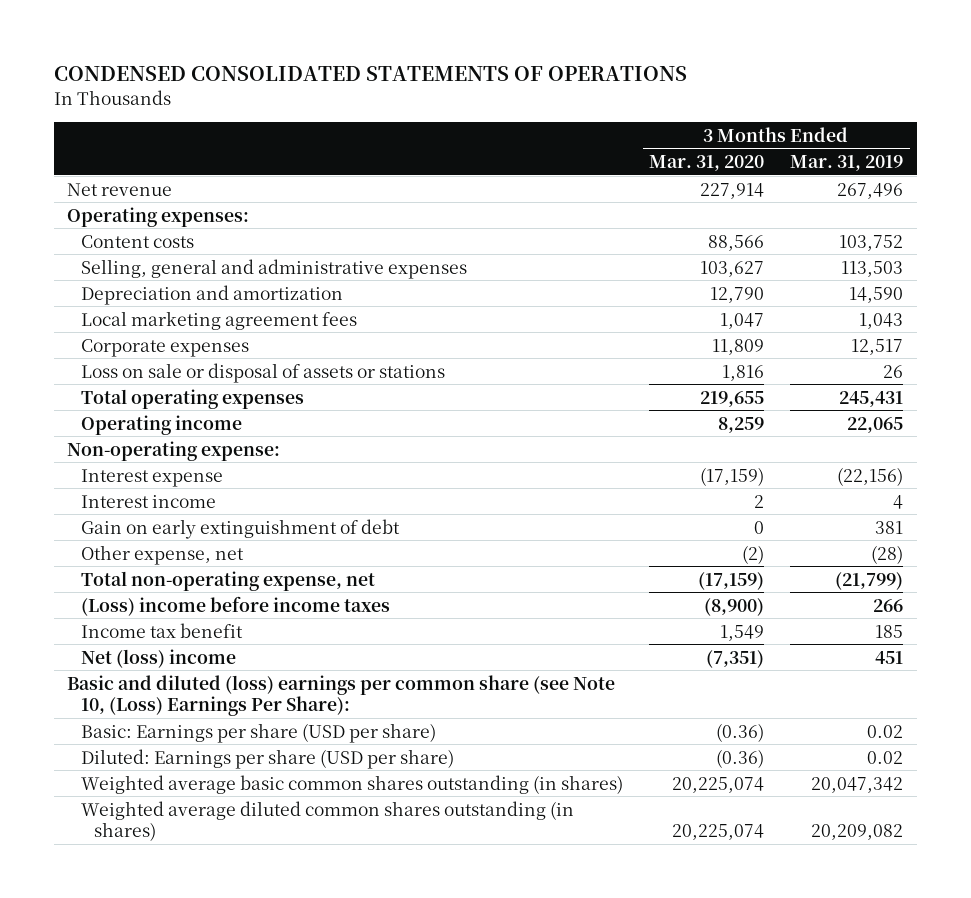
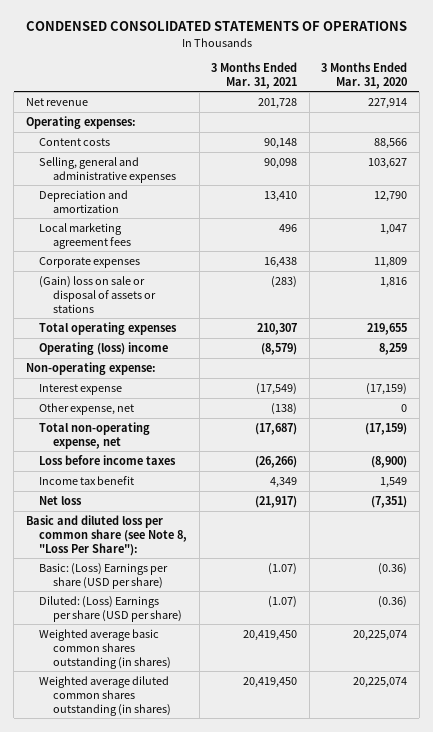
- | 3 Months Ended Mar. 31, 2020 | 3 Months Ended Mar. 31, 2019
+ | 3 Months Ended Mar. 31, 2021 | 3 Months Ended Mar. 31, 2020
- Loss on sale or disposal of assets or stations | 1,816 | 26
+ (Gain) loss on sale or disposal of assets or stations | (283) | 1,816
- Operating income | 8,259 | 22,065
+ Operating (loss) income | (8,579) | 8,259
- Interest income | 2 | 4
- Gain on early extinguishment of debt | 0 | 381
- Other expense, net | (2) | (28)
+ Other expense, net | (138) | 0
- (Loss) income before income taxes | (8,900) | 266
+ Loss before income taxes | (26,266) | (8,900)
- Net (loss) income | (7,351) | 451
- Basic and diluted (loss) earnings per common share (see Note 10, (Loss) Earnings Per Share):
- Basic: Earnings per share (USD per share) | (0.36) | 0.02
- Diluted: Earnings per share (USD per share) | (0.36) | 0.02
+ Net loss | (21,917) | (7,351)
+ Basic and diluted loss per common share (see Note 8, "Loss Per Share"):
+ Basic: (Loss) Earnings per share (USD per share) | (1.07) | (0.36)
+ Diluted: (Loss) Earnings per share (USD per share) | (1.07) | (0.36)

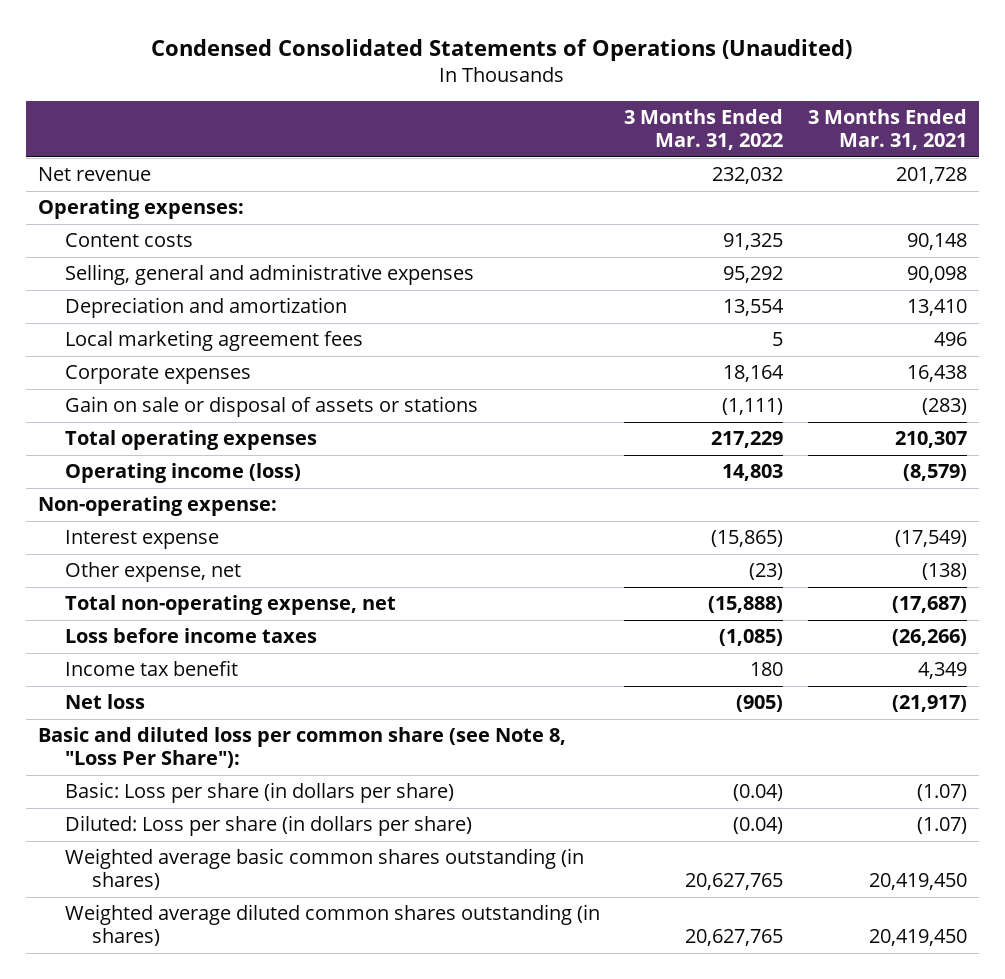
- CONDENSED CONSOLIDATED STATEMENTS OF OPERATIONS
+ Condensed Consolidated Statements of Operations (Unaudited)
- | 3 Months Ended Mar. 31, 2021 | 3 Months Ended Mar. 31, 2020
+ | 3 Months Ended Mar. 31, 2022 | 3 Months Ended Mar. 31, 2021
- (Gain) loss on sale or disposal of assets or stations | (283) | 1,816
+ Gain on sale or disposal of assets or stations | (1,111) | (283)
- Operating (loss) income | (8,579) | 8,259
+ Operating income (loss) | 14,803 | (8,579)
- Basic: (Loss) Earnings per share (USD per share) | (1.07) | (0.36)
- Diluted: (Loss) Earnings per share (USD per share) | (1.07) | (0.36)
+ Basic: Loss per share (in dollars per share) | (0.04) | (1.07)
+ Diluted: Loss per share (in dollars per share) | (0.04) | (1.07)

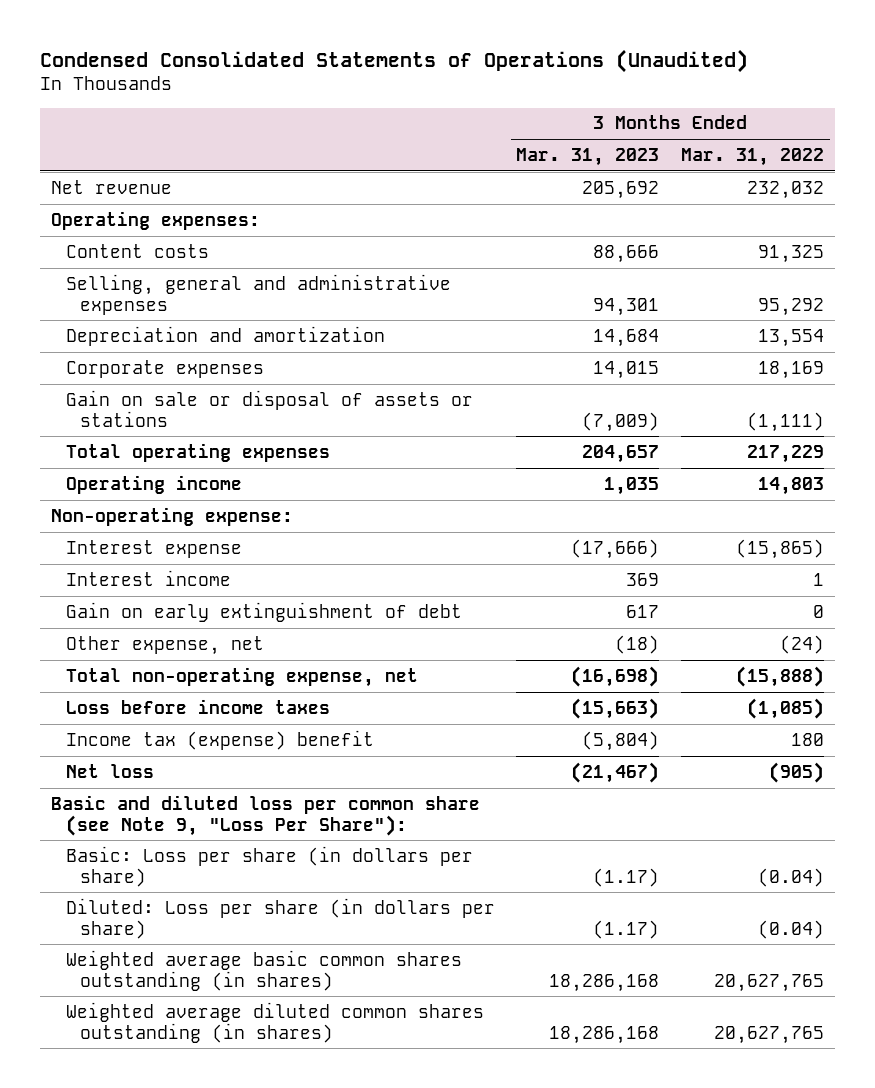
- | 3 Months Ended Mar. 31, 2022 | 3 Months Ended Mar. 31, 2021
+ | 3 Months Ended Mar. 31, 2023 | 3 Months Ended Mar. 31, 2022
- Local marketing agreement fees | 5 | 496
- Corporate expenses | 18,164 | 16,438
+ Corporate expenses | 14,015 | 18,169
- Operating income (loss) | 14,803 | (8,579)
+ Operating income | 1,035 | 14,803
- Other expense, net | (23) | (138)
+ Interest income | 369 | 1
+ Gain on early extinguishment of debt | 617 | 0
+ Other expense, net | (18) | (24)
- Income tax benefit | 180 | 4,349
+ Income tax (expense) benefit | (5,804) | 180
- Basic and diluted loss per common share (see Note 8, "Loss Per Share"):
+ Basic and diluted loss per common share (see Note 9, "Loss Per Share"):

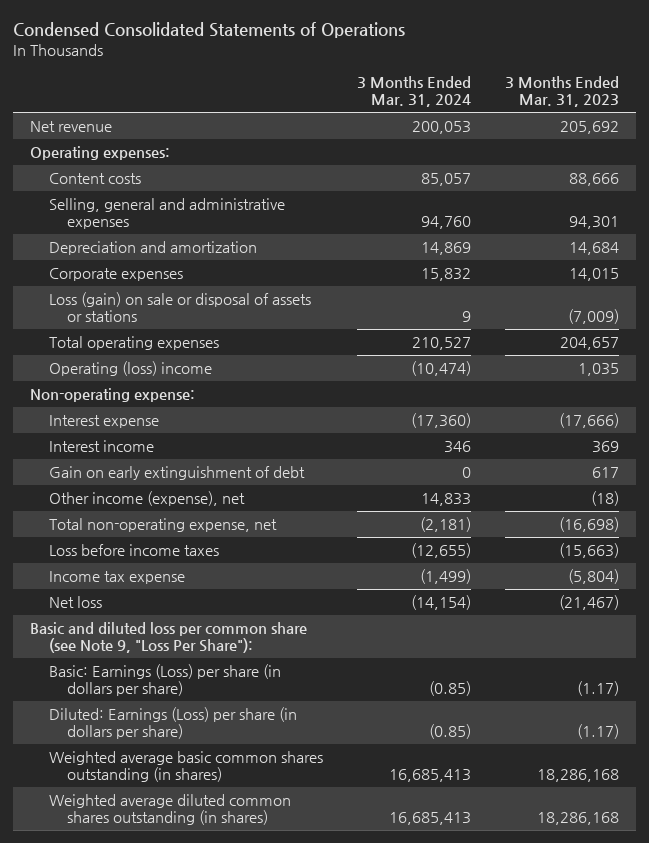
- Condensed Consolidated Statements of Operations (Unaudited)
+ Condensed Consolidated Statements of Operations
- | 3 Months Ended Mar. 31, 2023 | 3 Months Ended Mar. 31, 2022
+ | 3 Months Ended Mar. 31, 2024 | 3 Months Ended Mar. 31, 2023
- Gain on sale or disposal of assets or stations | (7,009) | (1,111)
+ Loss (gain) on sale or disposal of assets or stations | 9 | (7,009)
- Operating income | 1,035 | 14,803
+ Operating (loss) income | (10,474) | 1,035
- Other expense, net | (18) | (24)
+ Other income (expense), net | 14,833 | (18)
- Income tax (expense) benefit | (5,804) | 180
+ Income tax expense | (1,499) | (5,804)
- Basic: Loss per share (in dollars per share) | (1.17) | (0.04)
- Diluted: Loss per share (in dollars per share) | (1.17) | (0.04)
+ Basic: Earnings (Loss) per share (in dollars per share) | (0.85) | (1.17)
+ Diluted: Earnings (Loss) per share (in dollars per share) | (0.85) | (1.17)

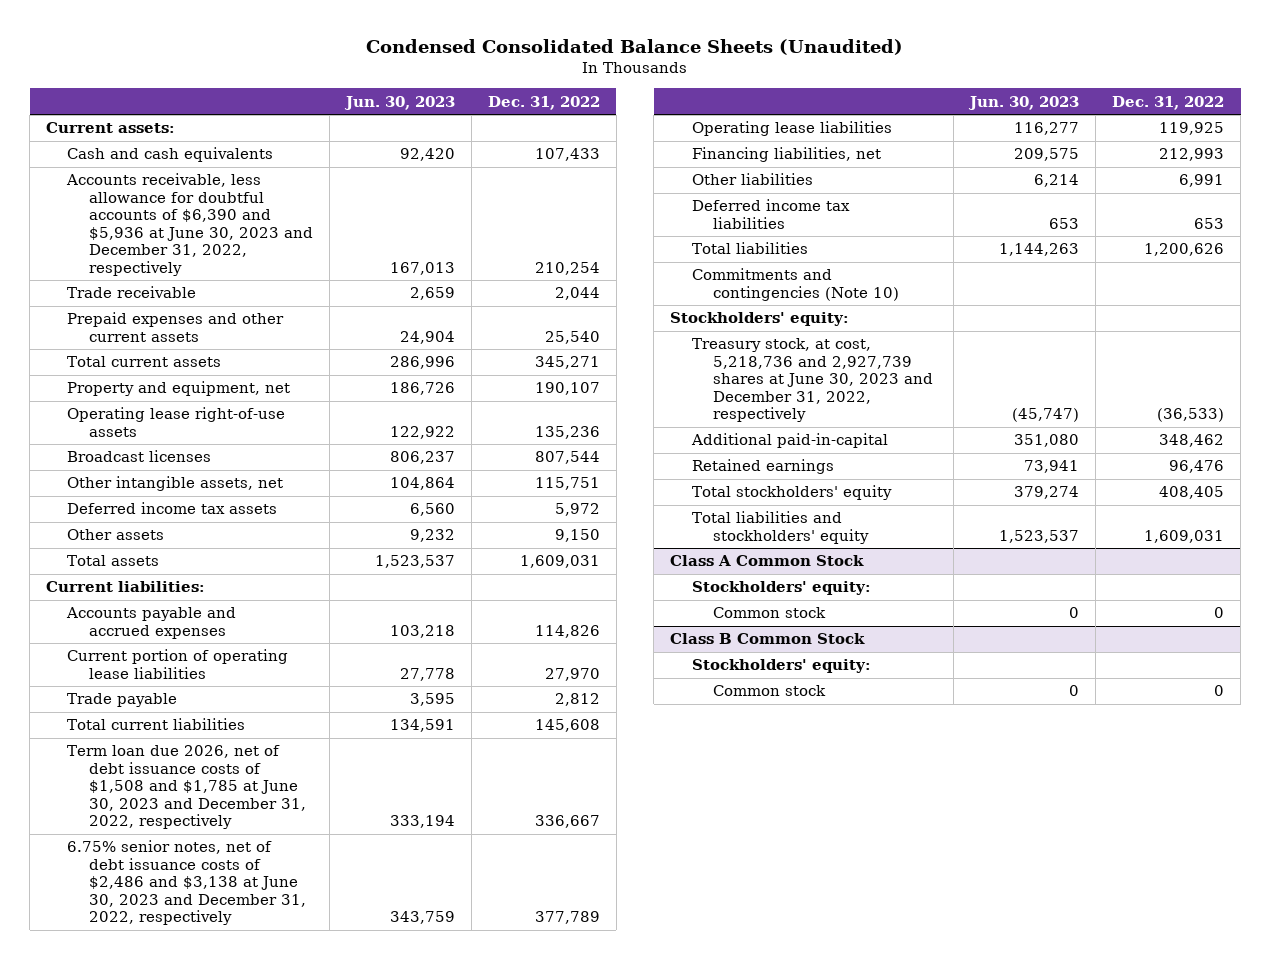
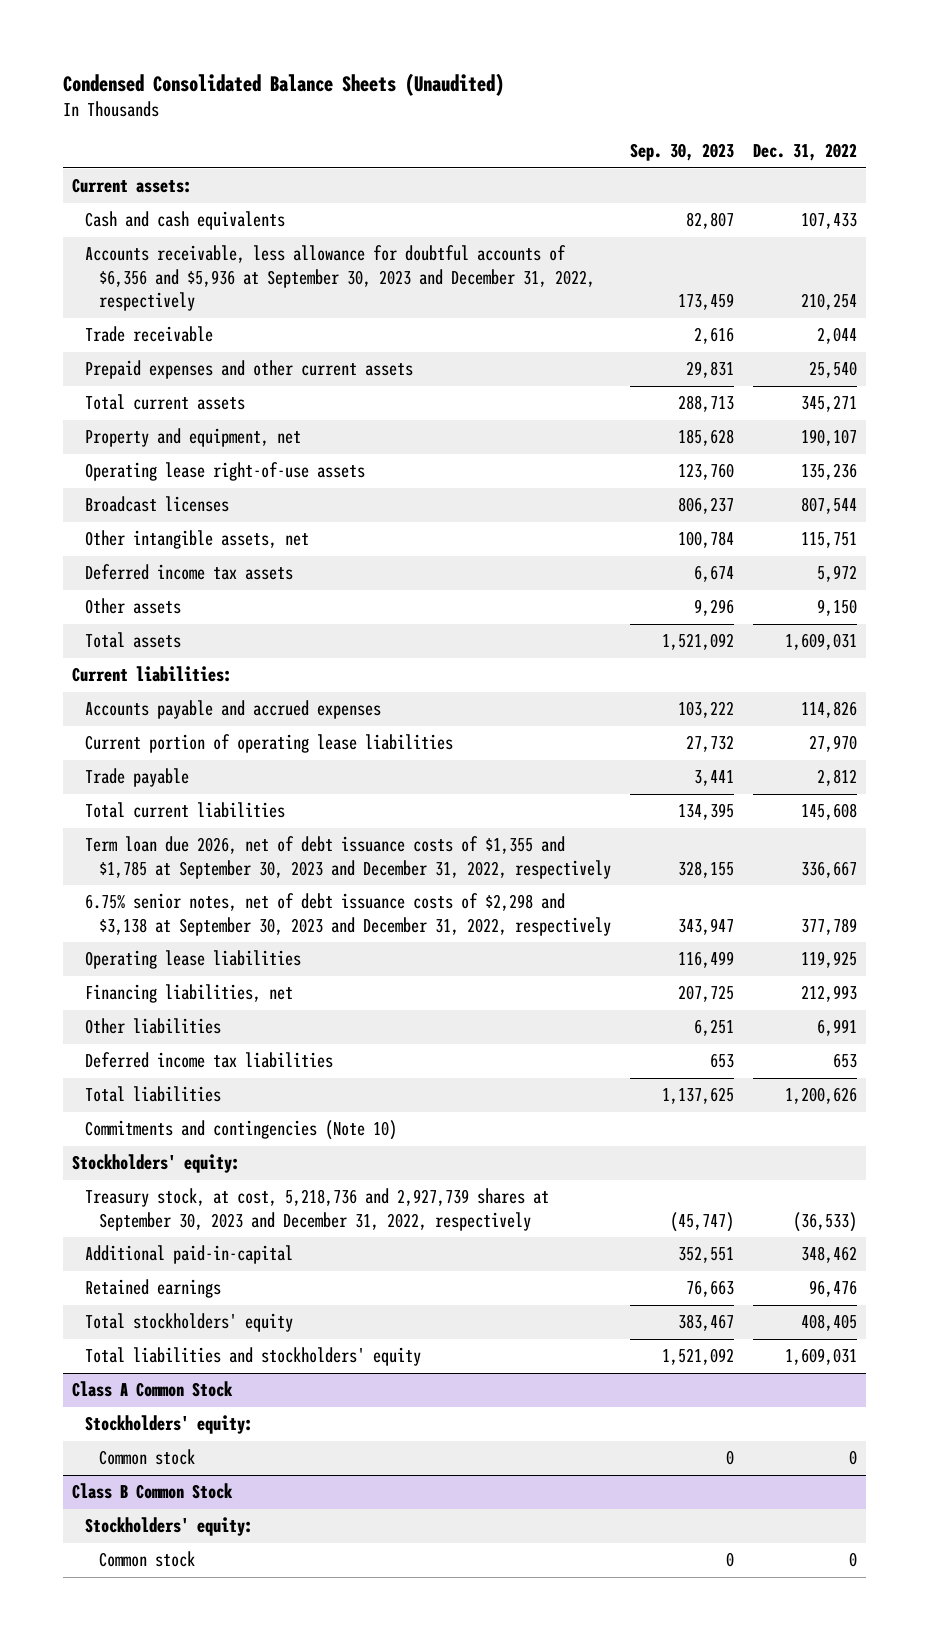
- | Jun. 30, 2023 | Dec. 31, 2022
+ | Sep. 30, 2023 | Dec. 31, 2022
- Accounts receivable, less allowance for doubtful accounts of $6,390 and $5,936 at June 30, 2023 and December 31, 2022, respectively | 167,013 | 210,254
+ Accounts receivable, less allowance for doubtful accounts of $6,356 and $5,936 at September 30, 2023 and December 31, 2022, respectively | 173,459 | 210,254
- Term loan due 2026, net of debt issuance costs of $1,508 and $1,785 at June 30, 2023 and December 31, 2022, respectively | 333,194 | 336,667
- 6.75% senior notes, net of debt issuance costs of $2,486 and $3,138 at June 30, 2023 and December 31, 2022, respectively | 343,759 | 377,789
+ Term loan due 2026, net of debt issuance costs of $1,355 and $1,785 at September 30, 2023 and December 31, 2022, respectively | 328,155 | 336,667
+ 6.75% senior notes, net of debt issuance costs of $2,298 and $3,138 at September 30, 2023 and December 31, 2022, respectively | 343,947 | 377,789
- Treasury stock, at cost, 5,218,736 and 2,927,739 shares at June 30, 2023 and December 31, 2022, respectively | (45,747) | (36,533)
+ Treasury stock, at cost, 5,218,736 and 2,927,739 shares at September 30, 2023 and December 31, 2022, respectively | (45,747) | (36,533)

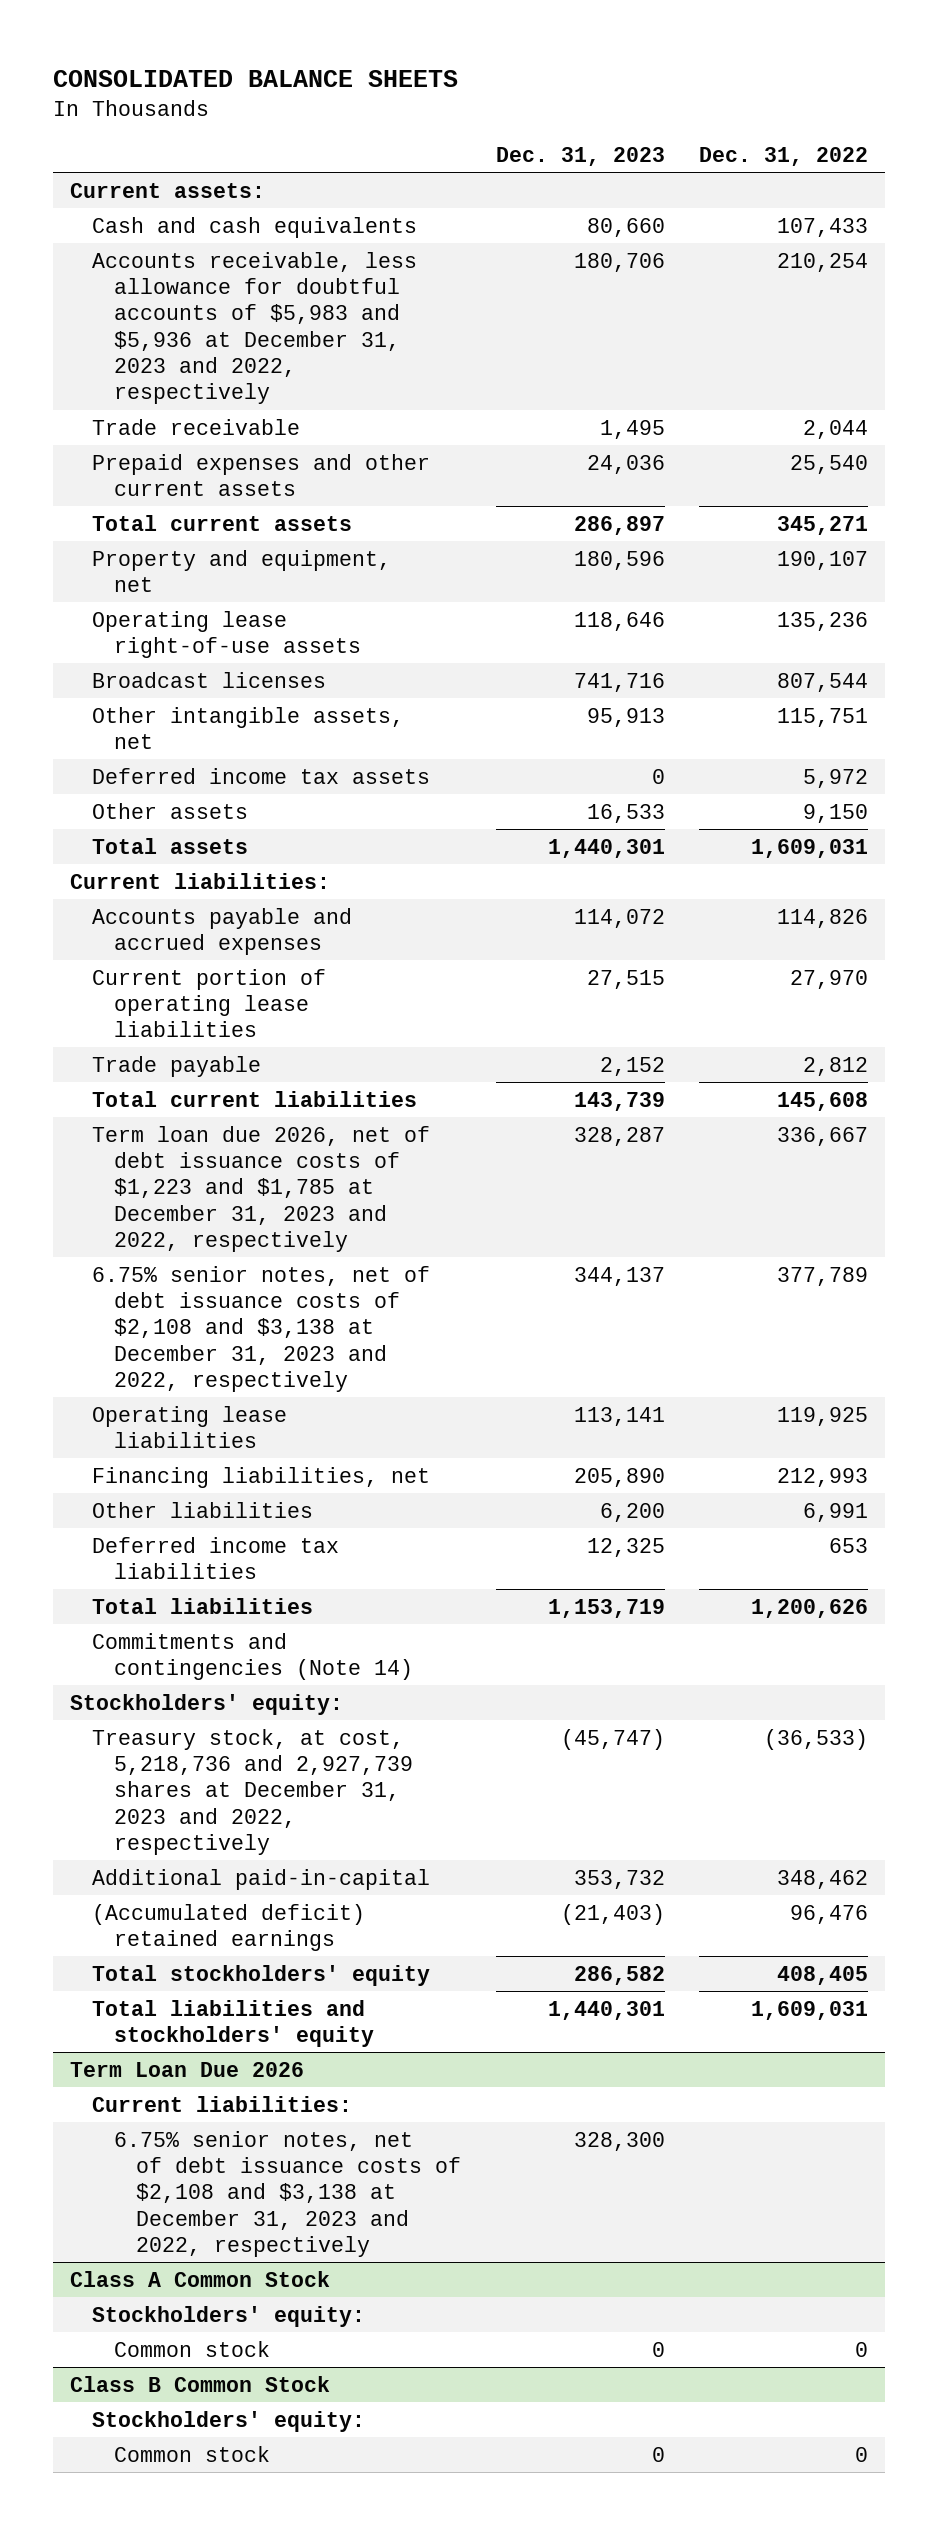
- Condensed Consolidated Balance Sheets (Unaudited)
+ CONSOLIDATED BALANCE SHEETS
- | Sep. 30, 2023 | Dec. 31, 2022
+ | Dec. 31, 2023 | Dec. 31, 2022
- Accounts receivable, less allowance for doubtful accounts of $6,356 and $5,936 at September 30, 2023 and December 31, 2022, respectively | 173,459 | 210,254
+ Accounts receivable, less allowance for doubtful accounts of $5,983 and $5,936 at December 31, 2023 and 2022, respectively | 180,706 | 210,254
- Term loan due 2026, net of debt issuance costs of $1,355 and $1,785 at September 30, 2023 and December 31, 2022, respectively | 328,155 | 336,667
- 6.75% senior notes, net of debt issuance costs of $2,298 and $3,138 at September 30, 2023 and December 31, 2022, respectively | 343,947 | 377,789
+ Term loan due 2026, net of debt issuance costs of $1,223 and $1,785 at December 31, 2023 and 2022, respectively | 328,287 | 336,667
+ 6.75% senior notes, net of debt issuance costs of $2,108 and $3,138 at December 31, 2023 and 2022, respectively | 344,137 | 377,789
- Commitments and contingencies (Note 10)
+ Commitments and contingencies (Note 14)
- Treasury stock, at cost, 5,218,736 and 2,927,739 shares at September 30, 2023 and December 31, 2022, respectively | (45,747) | (36,533)
+ Treasury stock, at cost, 5,218,736 and 2,927,739 shares at December 31, 2023 and 2022, respectively | (45,747) | (36,533)
- Retained earnings | 76,663 | 96,476
+ (Accumulated deficit) retained earnings | (21,403) | 96,476
+ Term Loan Due 2026
+ Current liabilities:
+ 6.75% senior notes, net of debt issuance costs of $2,108 and $3,138 at December 31, 2023 and 2022, respectively | 328,300 |

